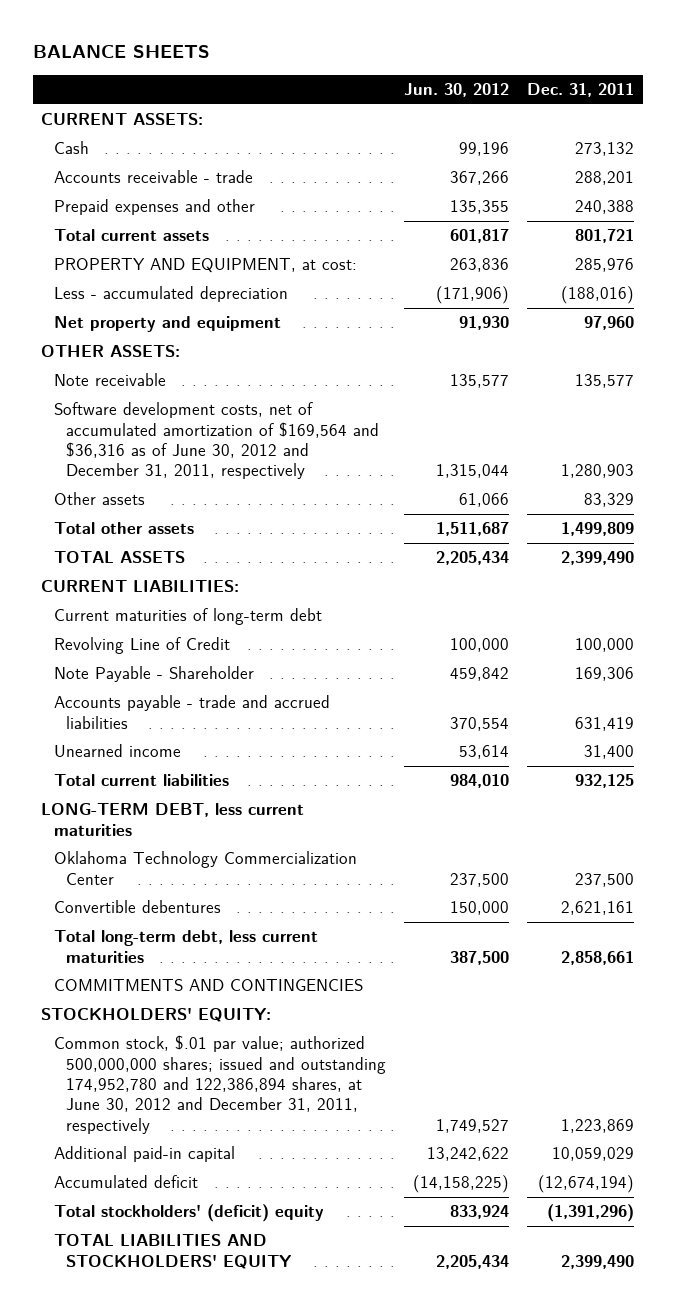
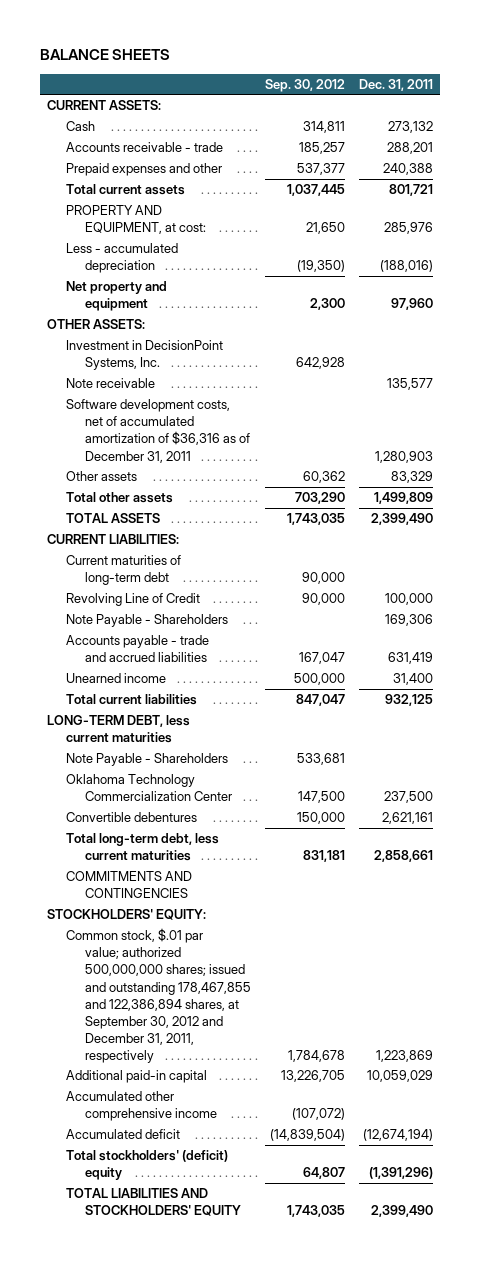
- | Jun. 30, 2012 | Dec. 31, 2011
+ | Sep. 30, 2012 | Dec. 31, 2011
+ Investment in DecisionPoint Systems, Inc. | 642,928 |
- Software development costs, net of accumulated amortization of $169,564 and $36,316 as of June 30, 2012 and December 31, 2011, respectively | 1,315,044 | 1,280,903
+ Software development costs, net of accumulated amortization of $36,316 as of December 31, 2011 | | 1,280,903
- Note Payable - Shareholder | 459,842 | 169,306
+ Note Payable - Shareholders | | 169,306
+ Note Payable - Shareholders | 533,681 |
- Common stock, $.01 par value; authorized 500,000,000 shares; issued and outstanding 174,952,780 and 122,386,894 shares, at June 30, 2012 and December 31, 2011, respectively | 1,749,527 | 1,223,869
+ Common stock, $.01 par value; authorized 500,000,000 shares; issued and outstanding 178,467,855 and 122,386,894 shares, at September 30, 2012 and December 31, 2011, respectively | 1,784,678 | 1,223,869
+ Accumulated other comprehensive income | (107,072) |

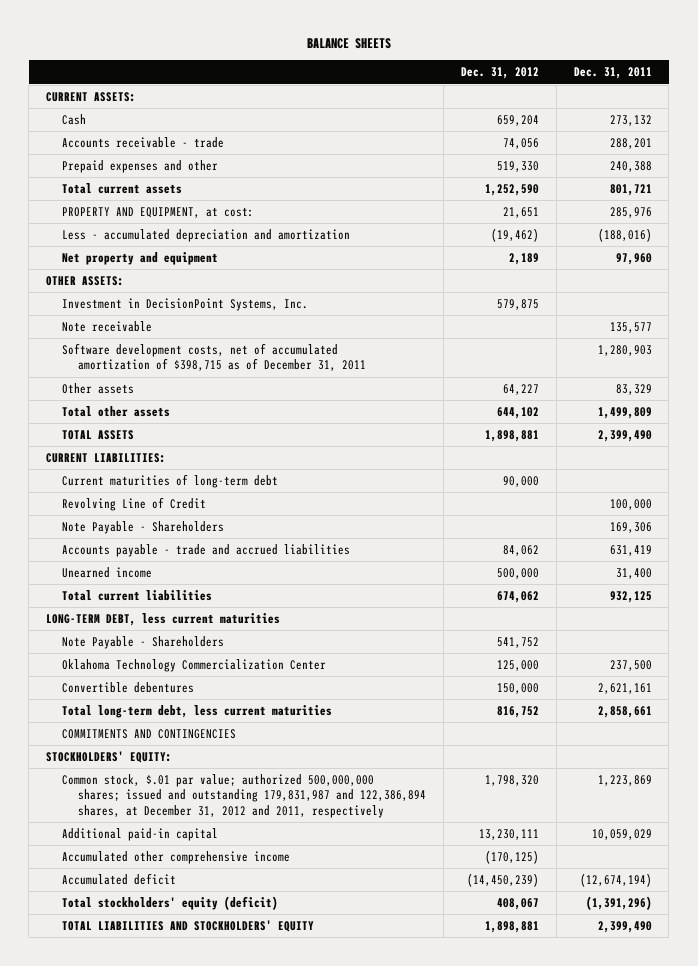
- | Sep. 30, 2012 | Dec. 31, 2011
+ | Dec. 31, 2012 | Dec. 31, 2011
- Less - accumulated depreciation | (19,350) | (188,016)
+ Less - accumulated depreciation and amortization | (19,462) | (188,016)
- Software development costs, net of accumulated amortization of $36,316 as of December 31, 2011 | | 1,280,903
+ Software development costs, net of accumulated amortization of $398,715 as of December 31, 2011 | | 1,280,903
- Common stock, $.01 par value; authorized 500,000,000 shares; issued and outstanding 178,467,855 and 122,386,894 shares, at September 30, 2012 and December 31, 2011, respectively | 1,784,678 | 1,223,869
+ Common stock, $.01 par value; authorized 500,000,000 shares; issued and outstanding 179,831,987 and 122,386,894 shares, at December 31, 2012 and 2011, respectively | 1,798,320 | 1,223,869
- Total stockholders' (deficit) equity | 64,807 | (1,391,296)
+ Total stockholders' equity (deficit) | 408,067 | (1,391,296)

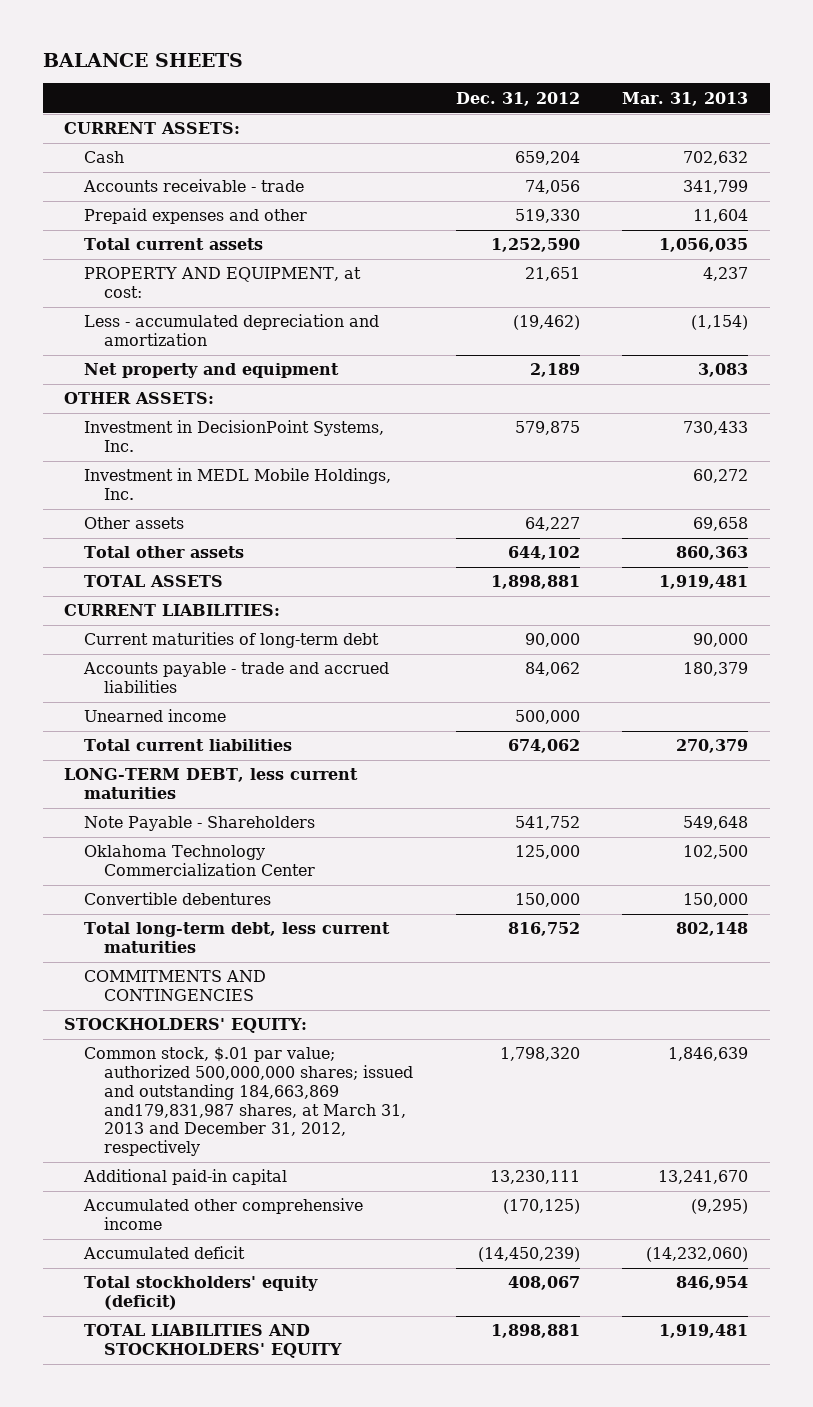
- | Dec. 31, 2012 | Dec. 31, 2011
+ | Dec. 31, 2012 | Mar. 31, 2013
- Note receivable | | 135,577
- Software development costs, net of accumulated amortization of $398,715 as of December 31, 2011 | | 1,280,903
+ Investment in MEDL Mobile Holdings, Inc. | | 60,272
- Revolving Line of Credit | | 100,000
- Note Payable - Shareholders | | 169,306
- Common stock, $.01 par value; authorized 500,000,000 shares; issued and outstanding 179,831,987 and 122,386,894 shares, at December 31, 2012 and 2011, respectively | 1,798,320 | 1,223,869
+ Common stock, $.01 par value; authorized 500,000,000 shares; issued and outstanding 184,663,869 and179,831,987 shares, at March 31, 2013 and December 31, 2012, respectively | 1,798,320 | 1,846,639

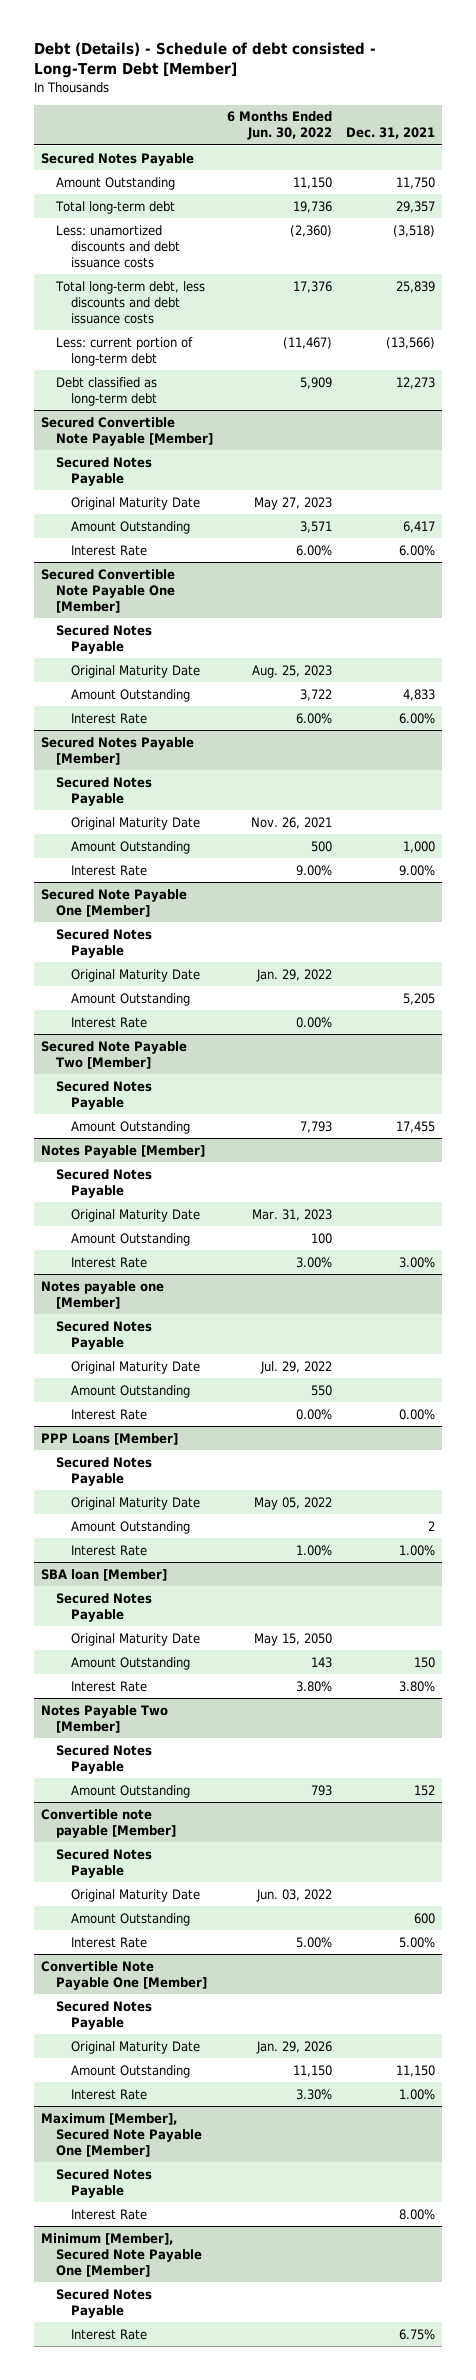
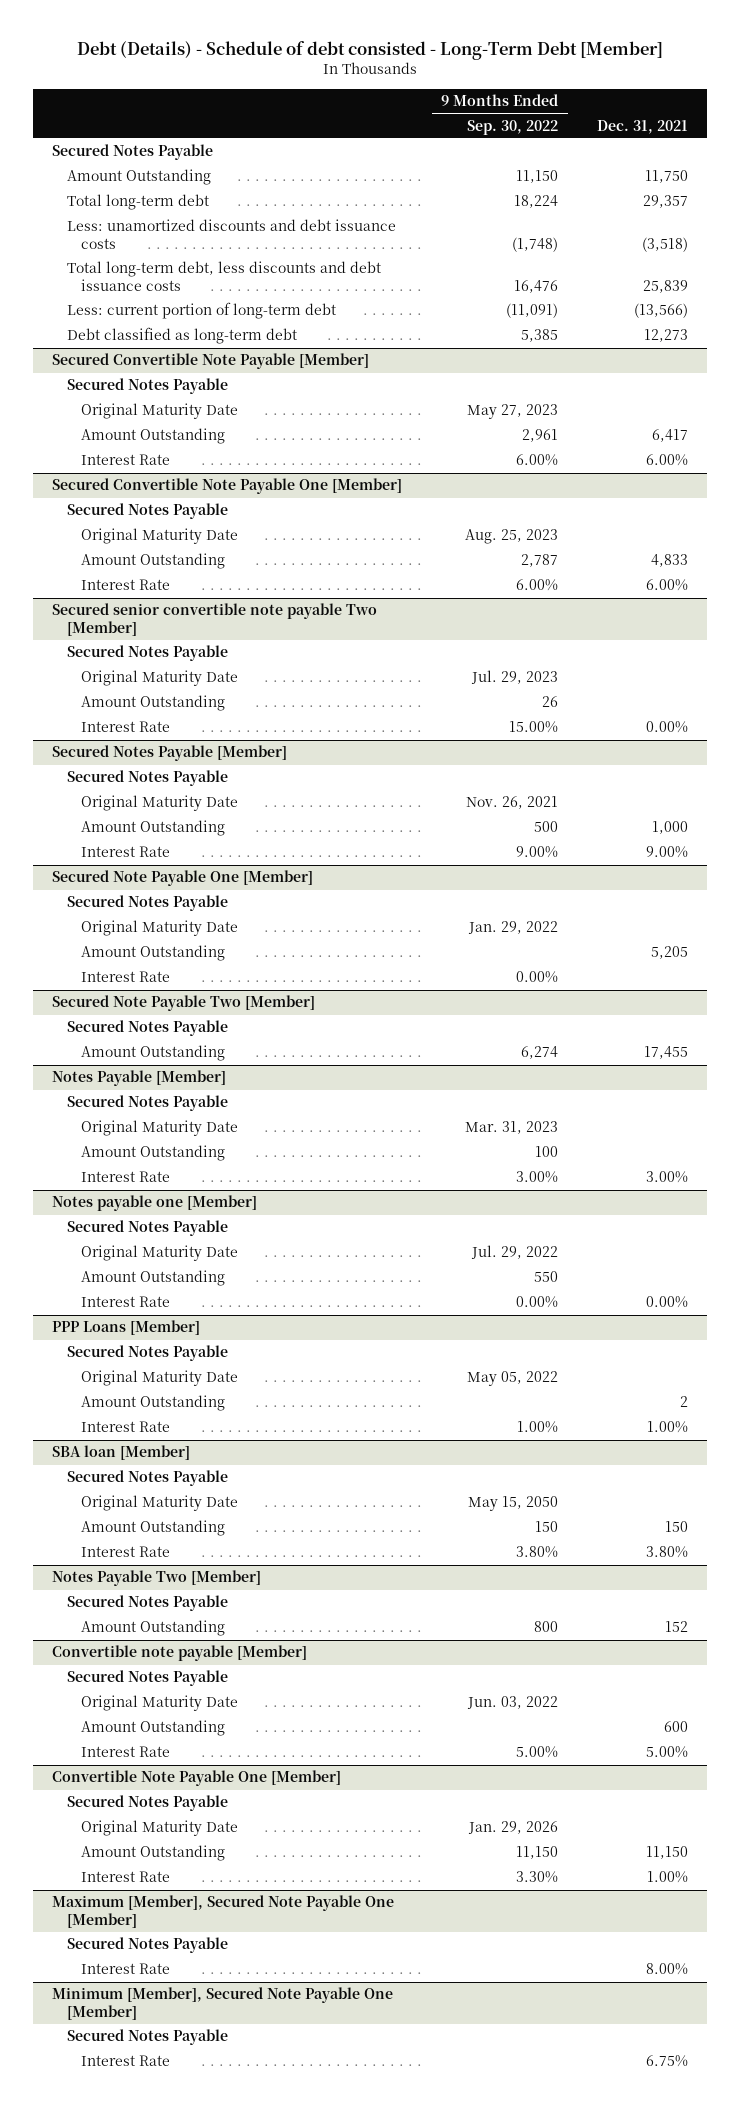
- | 6 Months Ended Jun. 30, 2022 | Dec. 31, 2021
+ | 9 Months Ended Sep. 30, 2022 | Dec. 31, 2021
+ Secured senior convertible note payable Two [Member]
+ Secured Notes Payable
+ Original Maturity Date | Jul. 29, 2023 |
+ Amount Outstanding | 26 |
+ Interest Rate | 15.00% | 0.00%

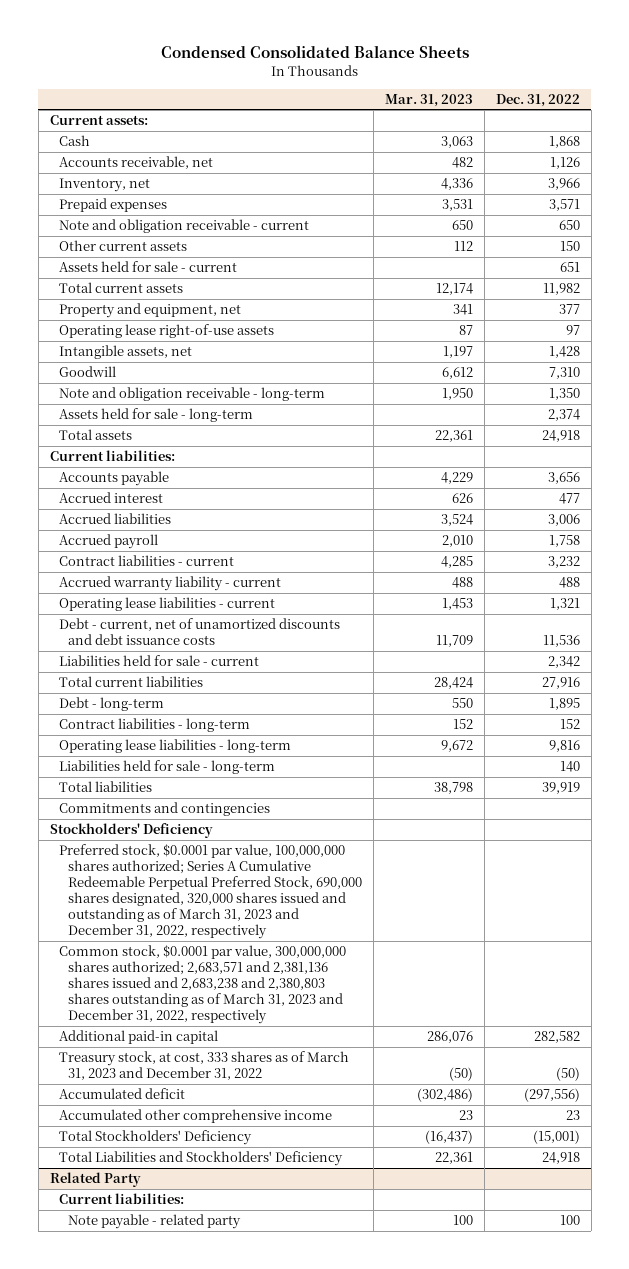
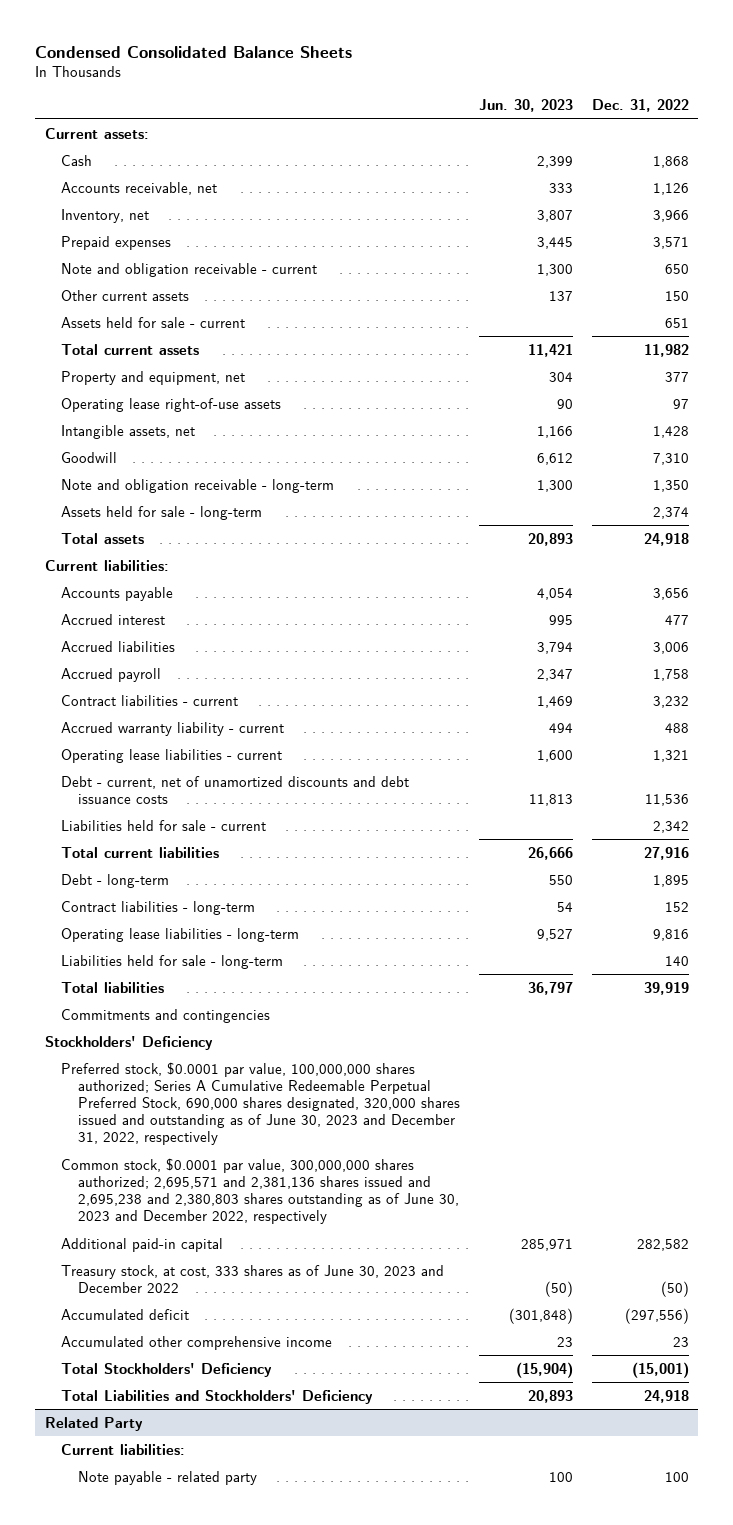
- | Mar. 31, 2023 | Dec. 31, 2022
+ | Jun. 30, 2023 | Dec. 31, 2022
- Preferred stock, $0.0001 par value, 100,000,000 shares authorized; Series A Cumulative Redeemable Perpetual Preferred Stock, 690,000 shares designated, 320,000 shares issued and outstanding as of March 31, 2023 and December 31, 2022, respectively
- Common stock, $0.0001 par value, 300,000,000 shares authorized; 2,683,571 and 2,381,136 shares issued and 2,683,238 and 2,380,803 shares outstanding as of March 31, 2023 and December 31, 2022, respectively
+ Preferred stock, $0.0001 par value, 100,000,000 shares authorized; Series A Cumulative Redeemable Perpetual Preferred Stock, 690,000 shares designated, 320,000 shares issued and outstanding as of June 30, 2023 and December 31, 2022, respectively
+ Common stock, $0.0001 par value, 300,000,000 shares authorized; 2,695,571 and 2,381,136 shares issued and 2,695,238 and 2,380,803 shares outstanding as of June 30, 2023 and December 2022, respectively
- Treasury stock, at cost, 333 shares as of March 31, 2023 and December 31, 2022 | (50) | (50)
+ Treasury stock, at cost, 333 shares as of June 30, 2023 and December 2022 | (50) | (50)

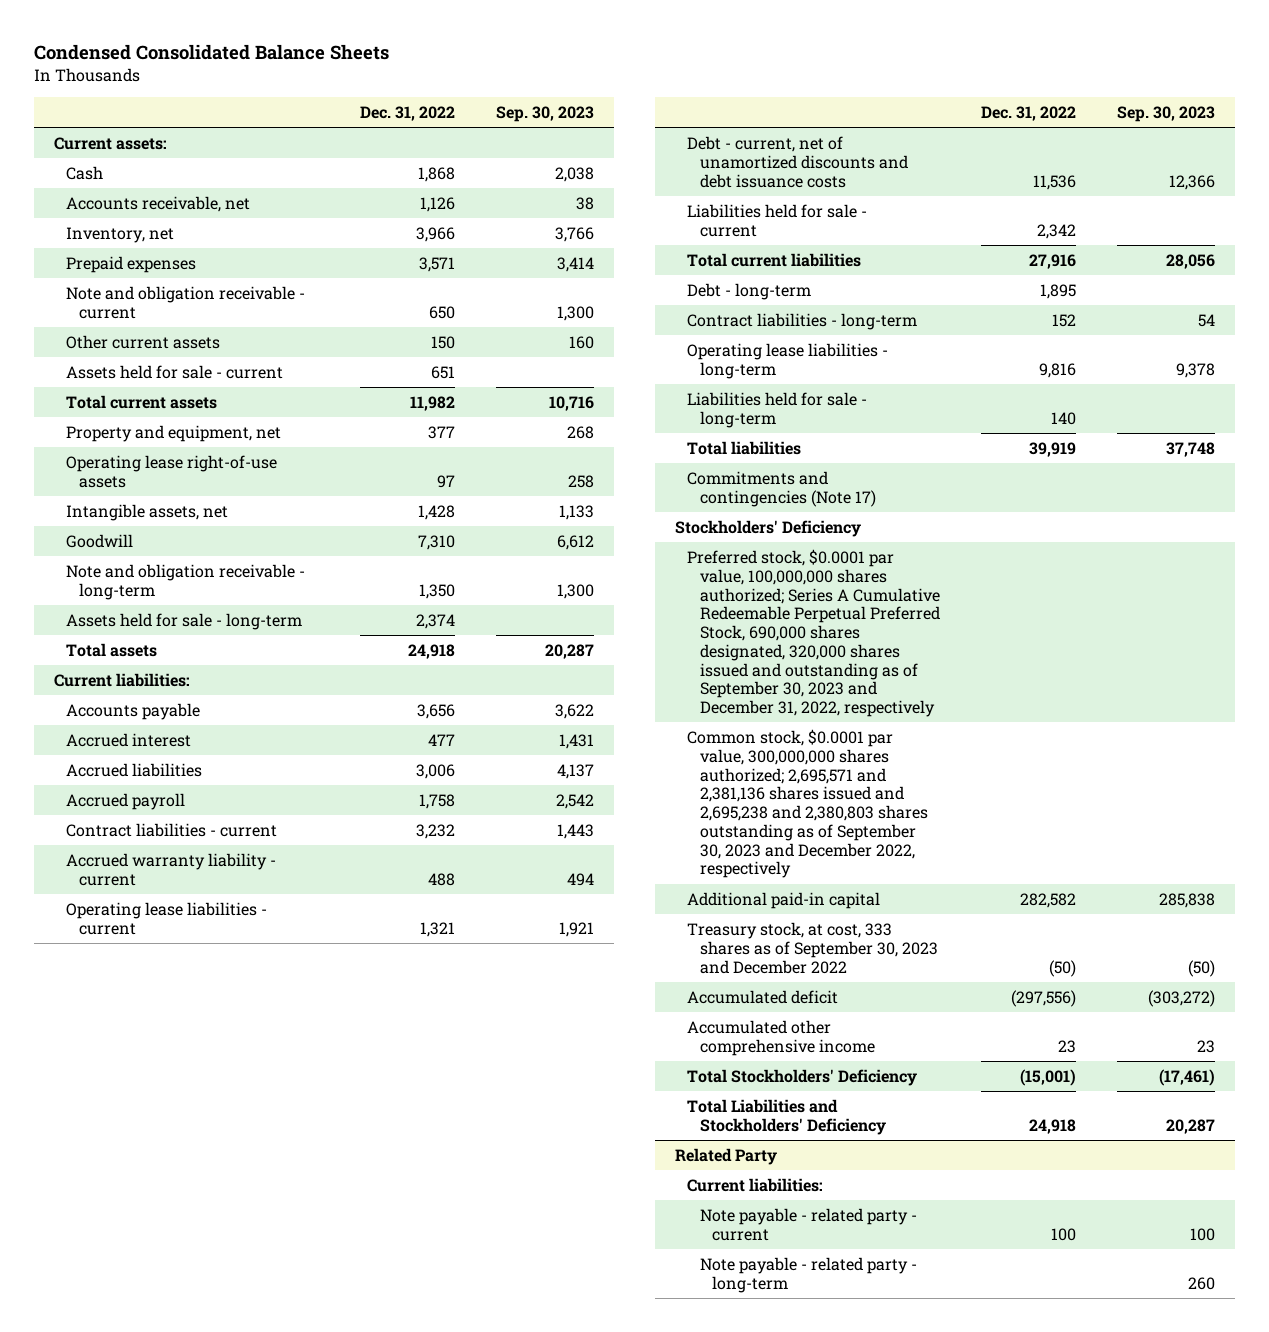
- | Jun. 30, 2023 | Dec. 31, 2022
+ | Dec. 31, 2022 | Sep. 30, 2023
- Commitments and contingencies
+ Commitments and contingencies (Note 17)
- Preferred stock, $0.0001 par value, 100,000,000 shares authorized; Series A Cumulative Redeemable Perpetual Preferred Stock, 690,000 shares designated, 320,000 shares issued and outstanding as of June 30, 2023 and December 31, 2022, respectively
- Common stock, $0.0001 par value, 300,000,000 shares authorized; 2,695,571 and 2,381,136 shares issued and 2,695,238 and 2,380,803 shares outstanding as of June 30, 2023 and December 2022, respectively
+ Preferred stock, $0.0001 par value, 100,000,000 shares authorized; Series A Cumulative Redeemable Perpetual Preferred Stock, 690,000 shares designated, 320,000 shares issued and outstanding as of September 30, 2023 and December 31, 2022, respectively
+ Common stock, $0.0001 par value, 300,000,000 shares authorized; 2,695,571 and 2,381,136 shares issued and 2,695,238 and 2,380,803 shares outstanding as of September 30, 2023 and December 2022, respectively
- Treasury stock, at cost, 333 shares as of June 30, 2023 and December 2022 | (50) | (50)
+ Treasury stock, at cost, 333 shares as of September 30, 2023 and December 2022 | (50) | (50)
@ Related Party
- Note payable - related party | 100 | 100
+ Note payable - related party - current | 100 | 100
+ Note payable - related party - long-term | | 260

